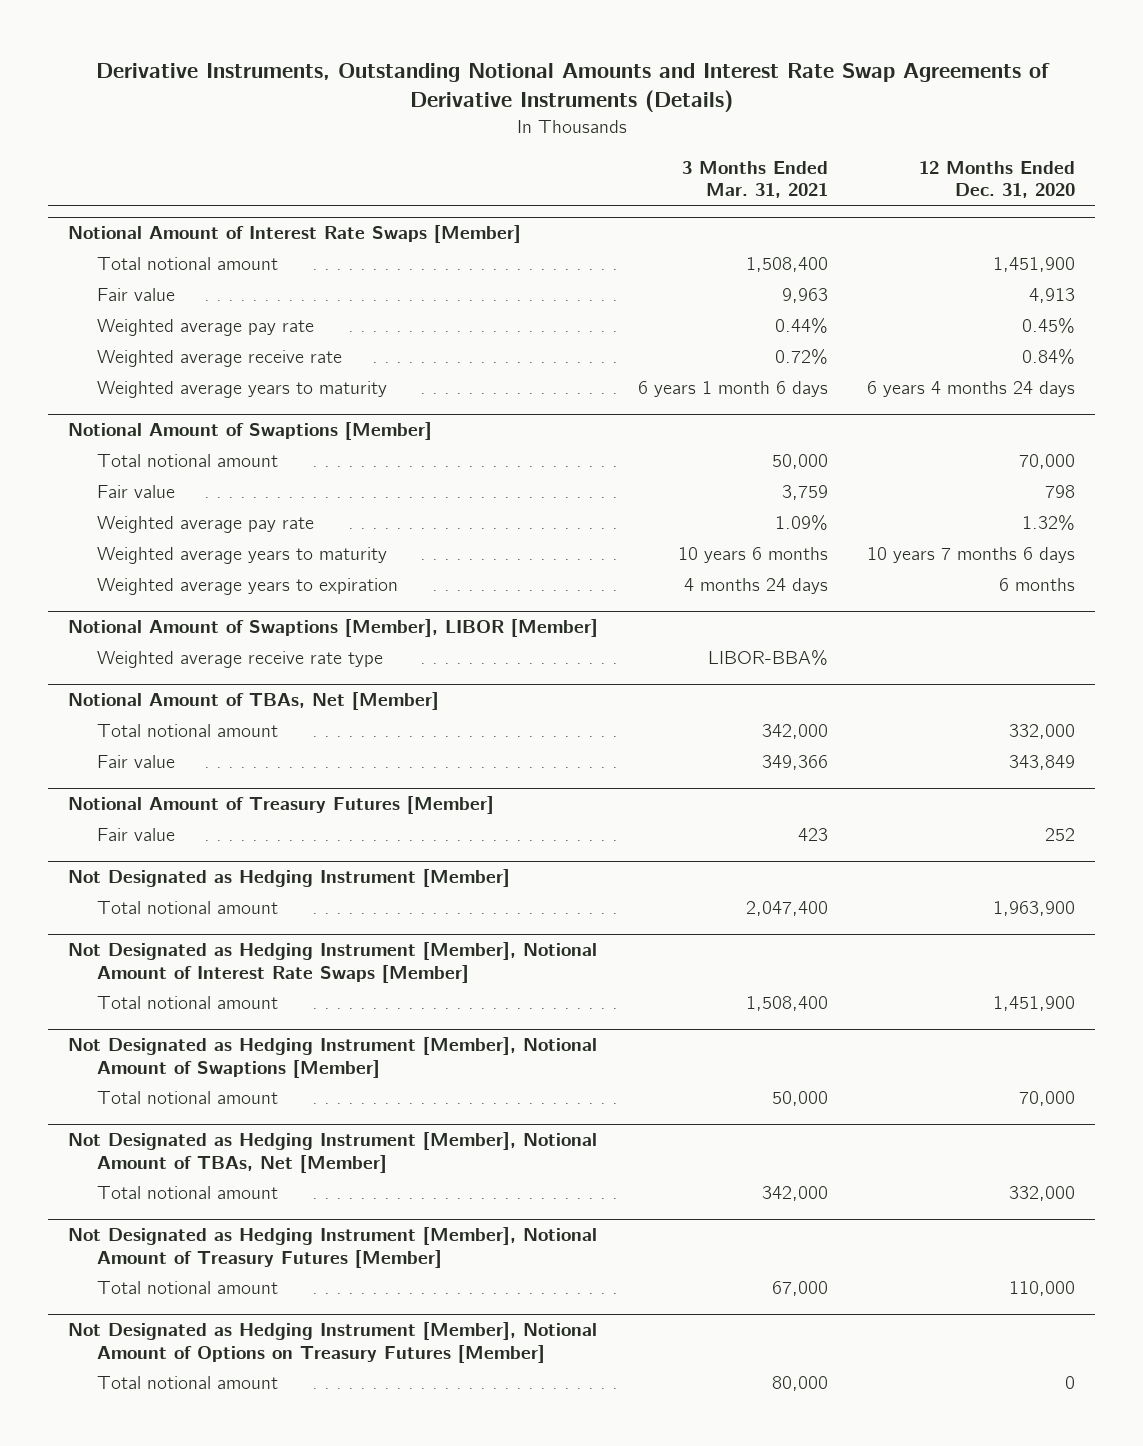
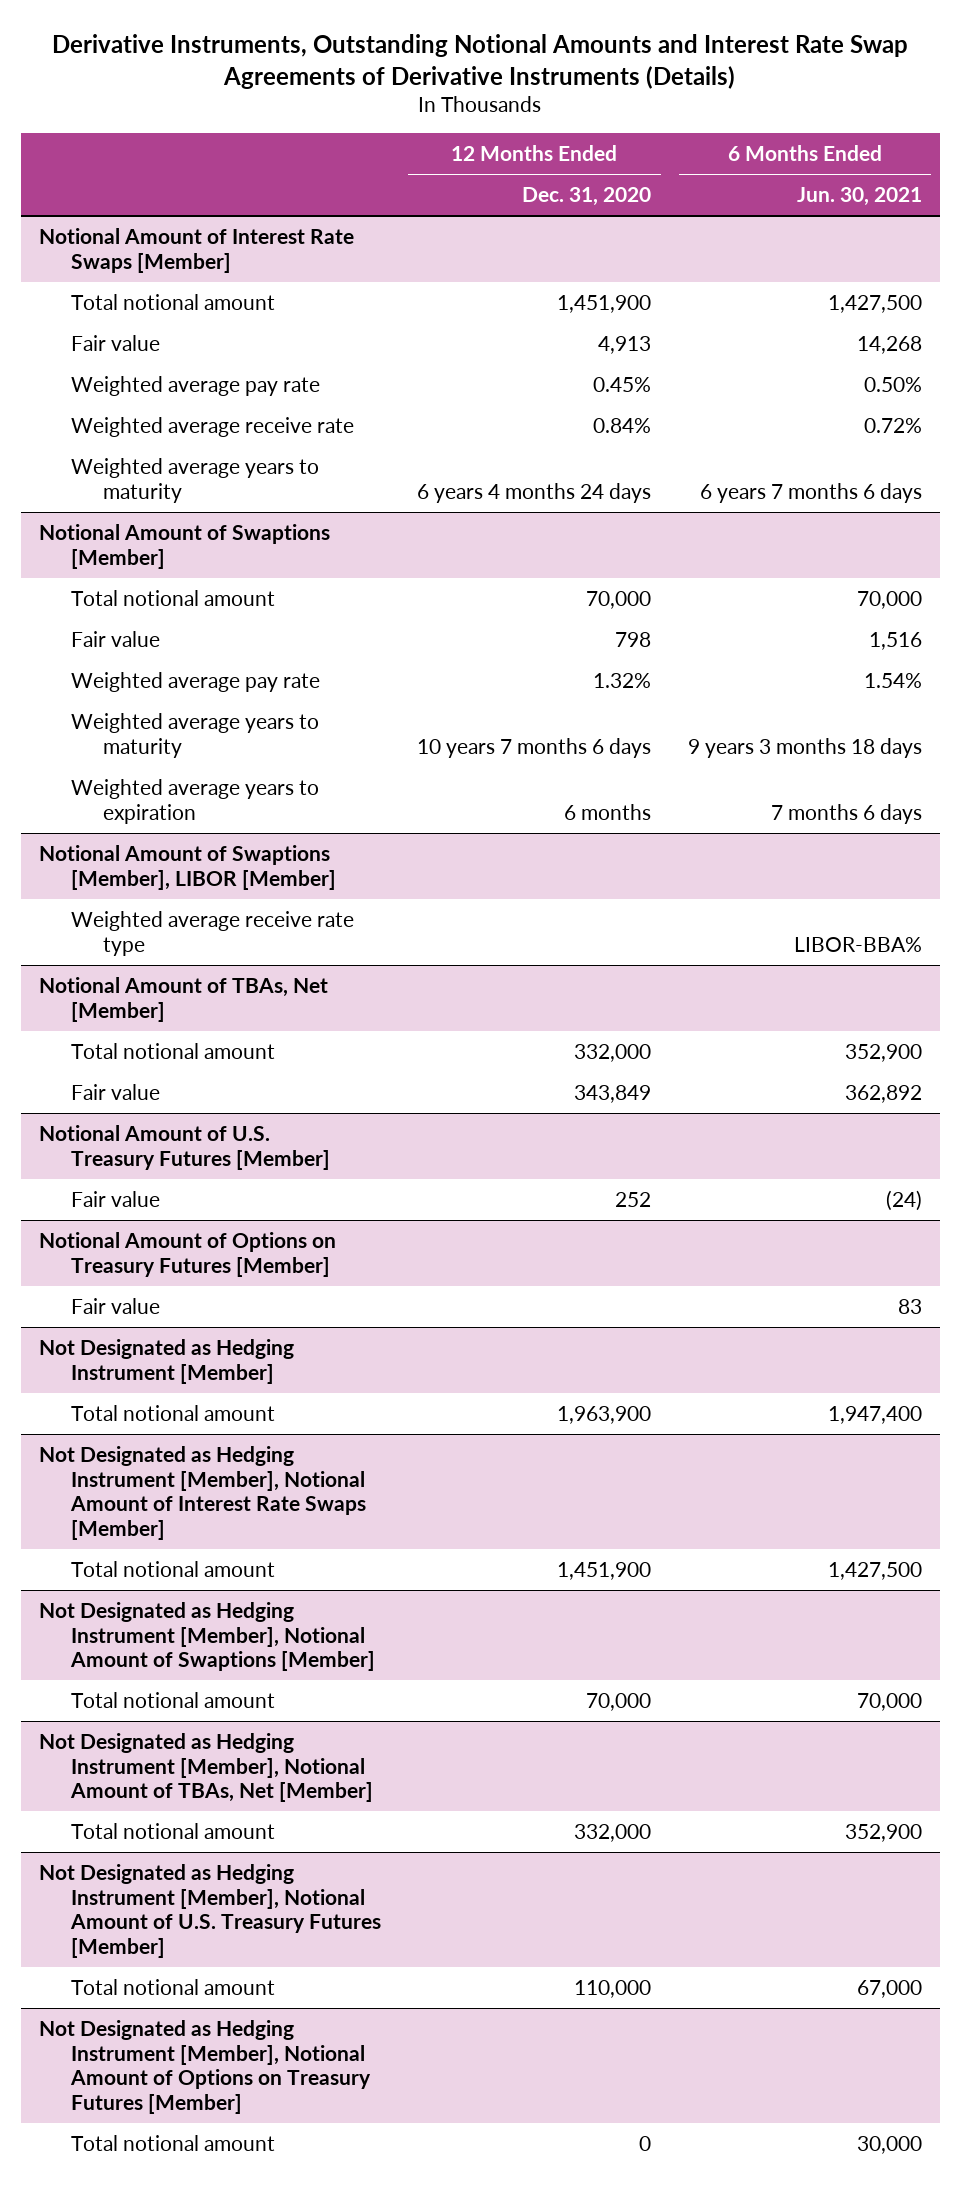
- | 3 Months Ended Mar. 31, 2021 | 12 Months Ended Dec. 31, 2020
+ | 12 Months Ended Dec. 31, 2020 | 6 Months Ended Jun. 30, 2021
- Notional Amount of Treasury Futures [Member]
+ Notional Amount of U.S. Treasury Futures [Member]
+ Notional Amount of Options on Treasury Futures [Member]
+ Fair value | | 83
- Not Designated as Hedging Instrument [Member], Notional Amount of Treasury Futures [Member]
+ Not Designated as Hedging Instrument [Member], Notional Amount of U.S. Treasury Futures [Member]

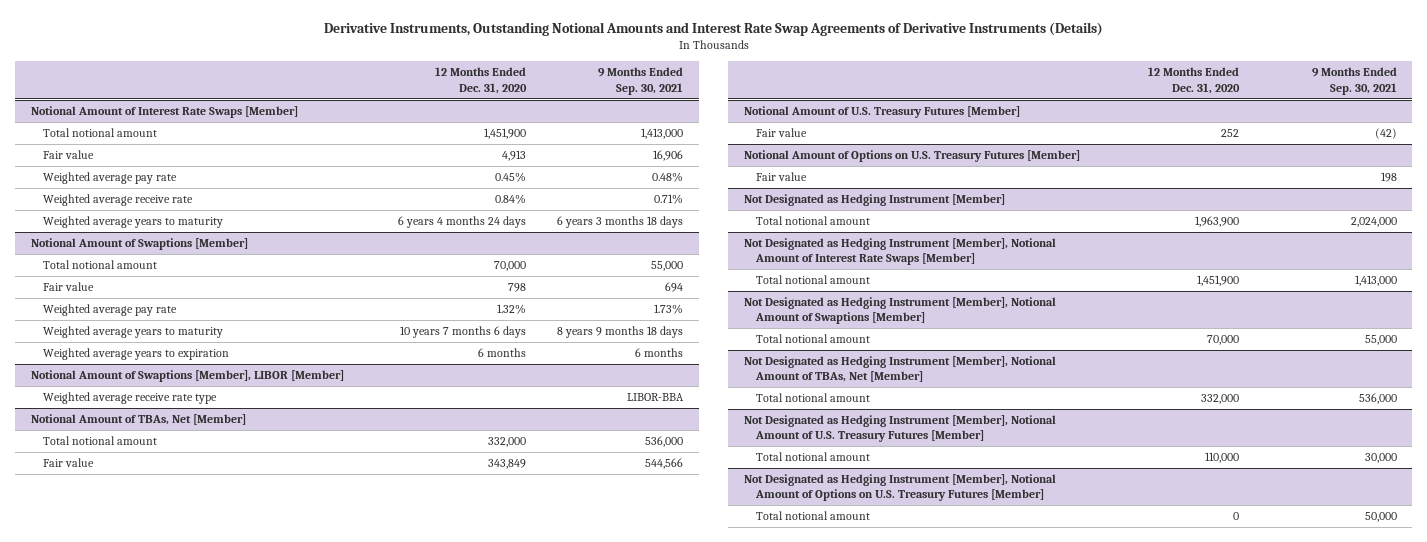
- | 12 Months Ended Dec. 31, 2020 | 6 Months Ended Jun. 30, 2021
+ | 12 Months Ended Dec. 31, 2020 | 9 Months Ended Sep. 30, 2021
- Notional Amount of Options on Treasury Futures [Member]
+ Notional Amount of Options on U.S. Treasury Futures [Member]
- Not Designated as Hedging Instrument [Member], Notional Amount of Options on Treasury Futures [Member]
+ Not Designated as Hedging Instrument [Member], Notional Amount of Options on U.S. Treasury Futures [Member]

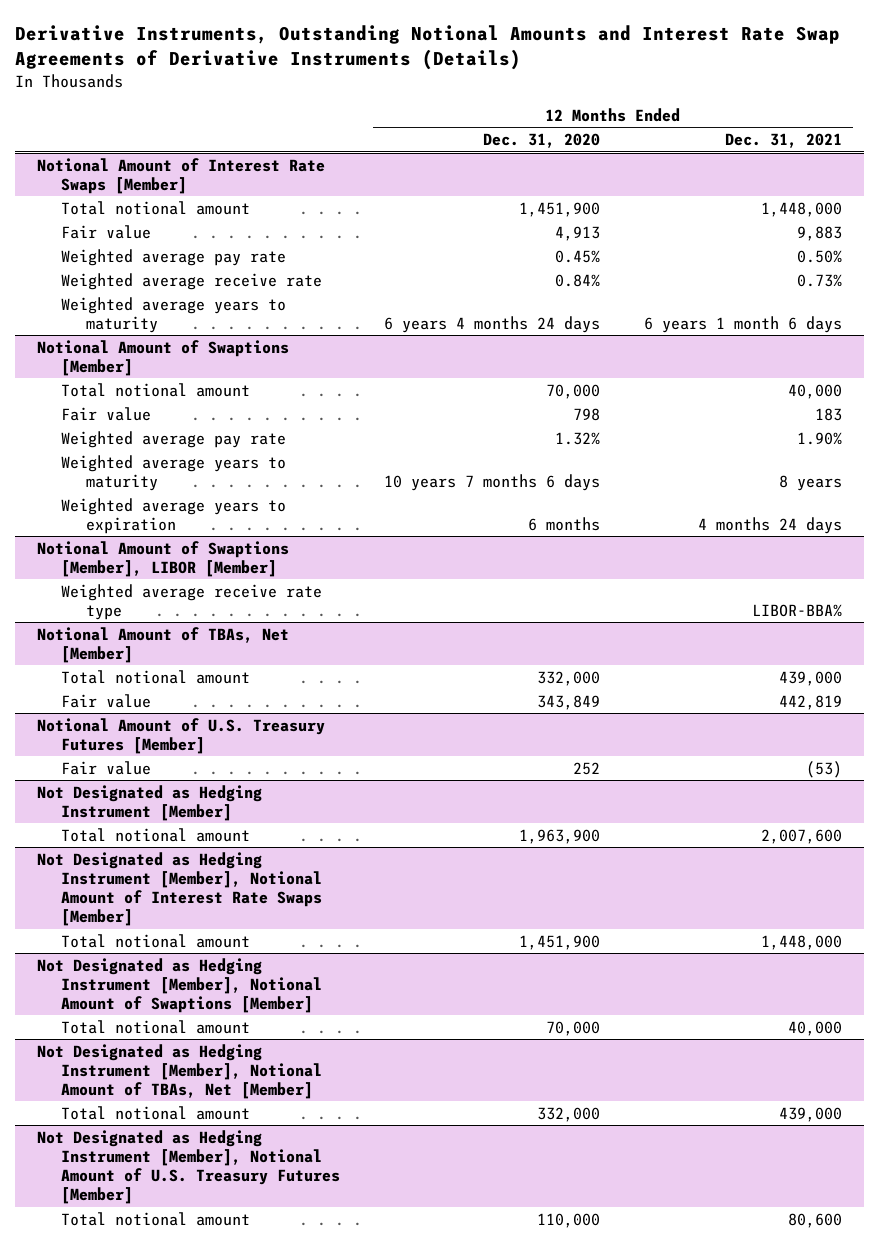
- | 12 Months Ended Dec. 31, 2020 | 9 Months Ended Sep. 30, 2021
+ | 12 Months Ended Dec. 31, 2020 | 12 Months Ended Dec. 31, 2021
- Notional Amount of Options on U.S. Treasury Futures [Member]
- Fair value | | 198
- Not Designated as Hedging Instrument [Member], Notional Amount of Options on U.S. Treasury Futures [Member]
- Total notional amount | 0 | 50,000

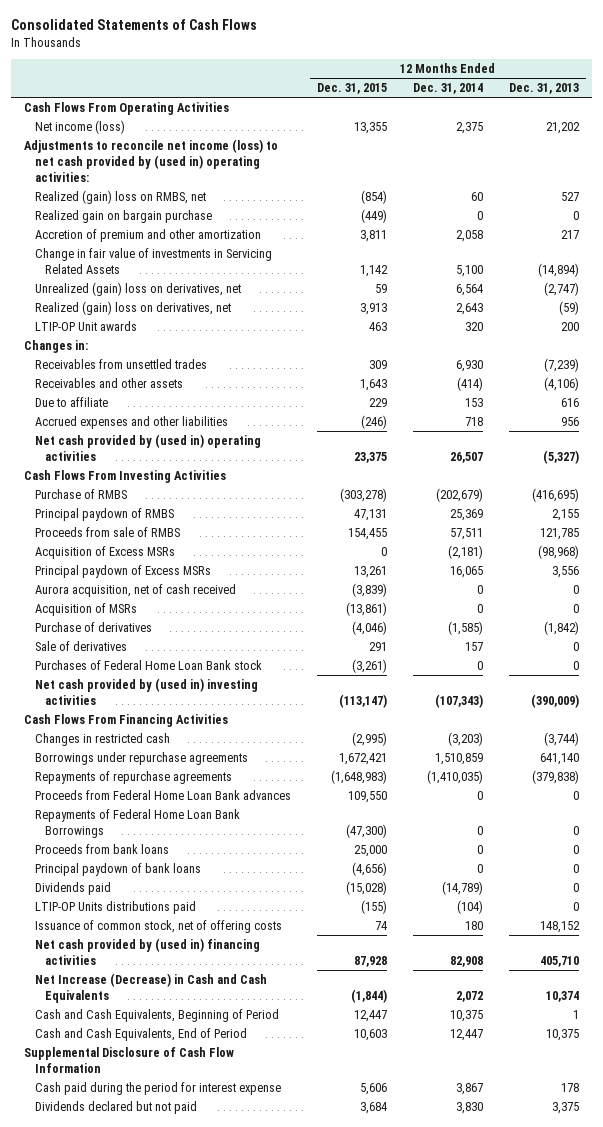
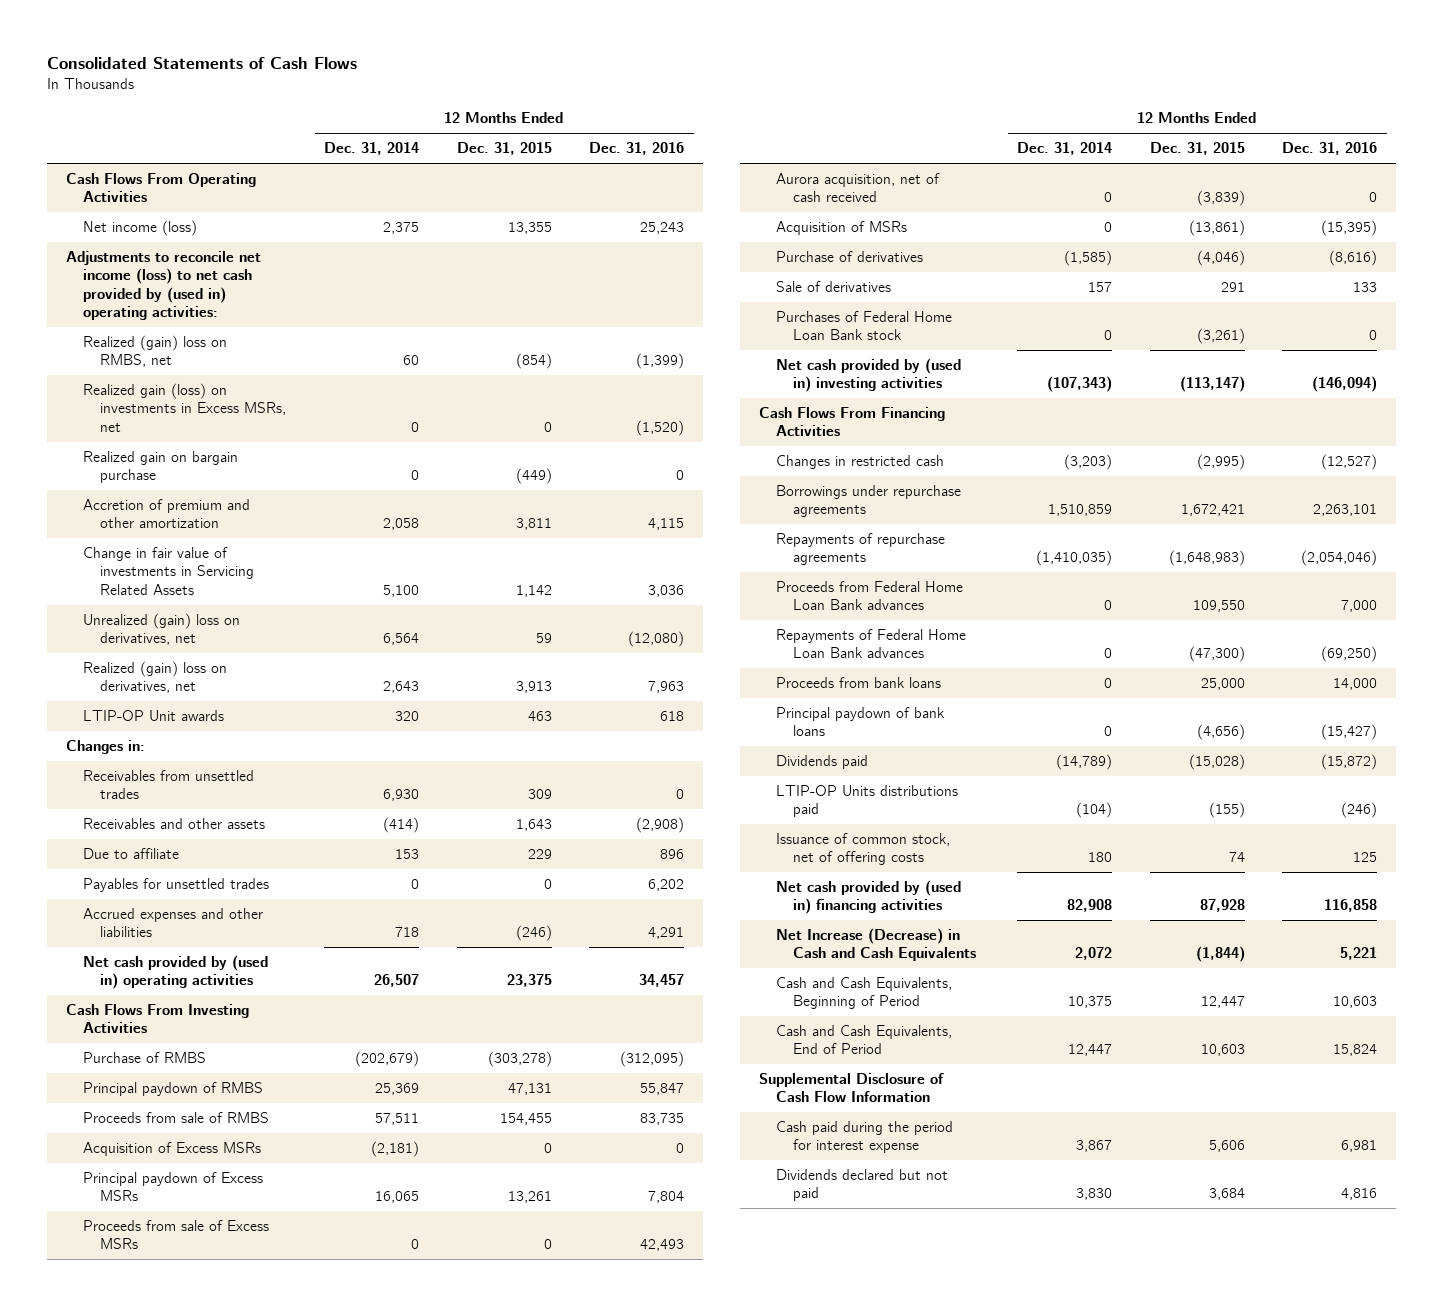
- | 12 Months Ended Dec. 31, 2015 | 12 Months Ended Dec. 31, 2014 | 12 Months Ended Dec. 31, 2013
+ | 12 Months Ended Dec. 31, 2014 | 12 Months Ended Dec. 31, 2015 | 12 Months Ended Dec. 31, 2016
+ Realized gain (loss) on investments in Excess MSRs, net | 0 | 0 | (1,520)
+ Payables for unsettled trades | 0 | 0 | 6,202
+ Proceeds from sale of Excess MSRs | 0 | 0 | 42,493
- Repayments of Federal Home Loan Bank Borrowings | (47,300) | 0 | 0
+ Repayments of Federal Home Loan Bank advances | 0 | (47,300) | (69,250)

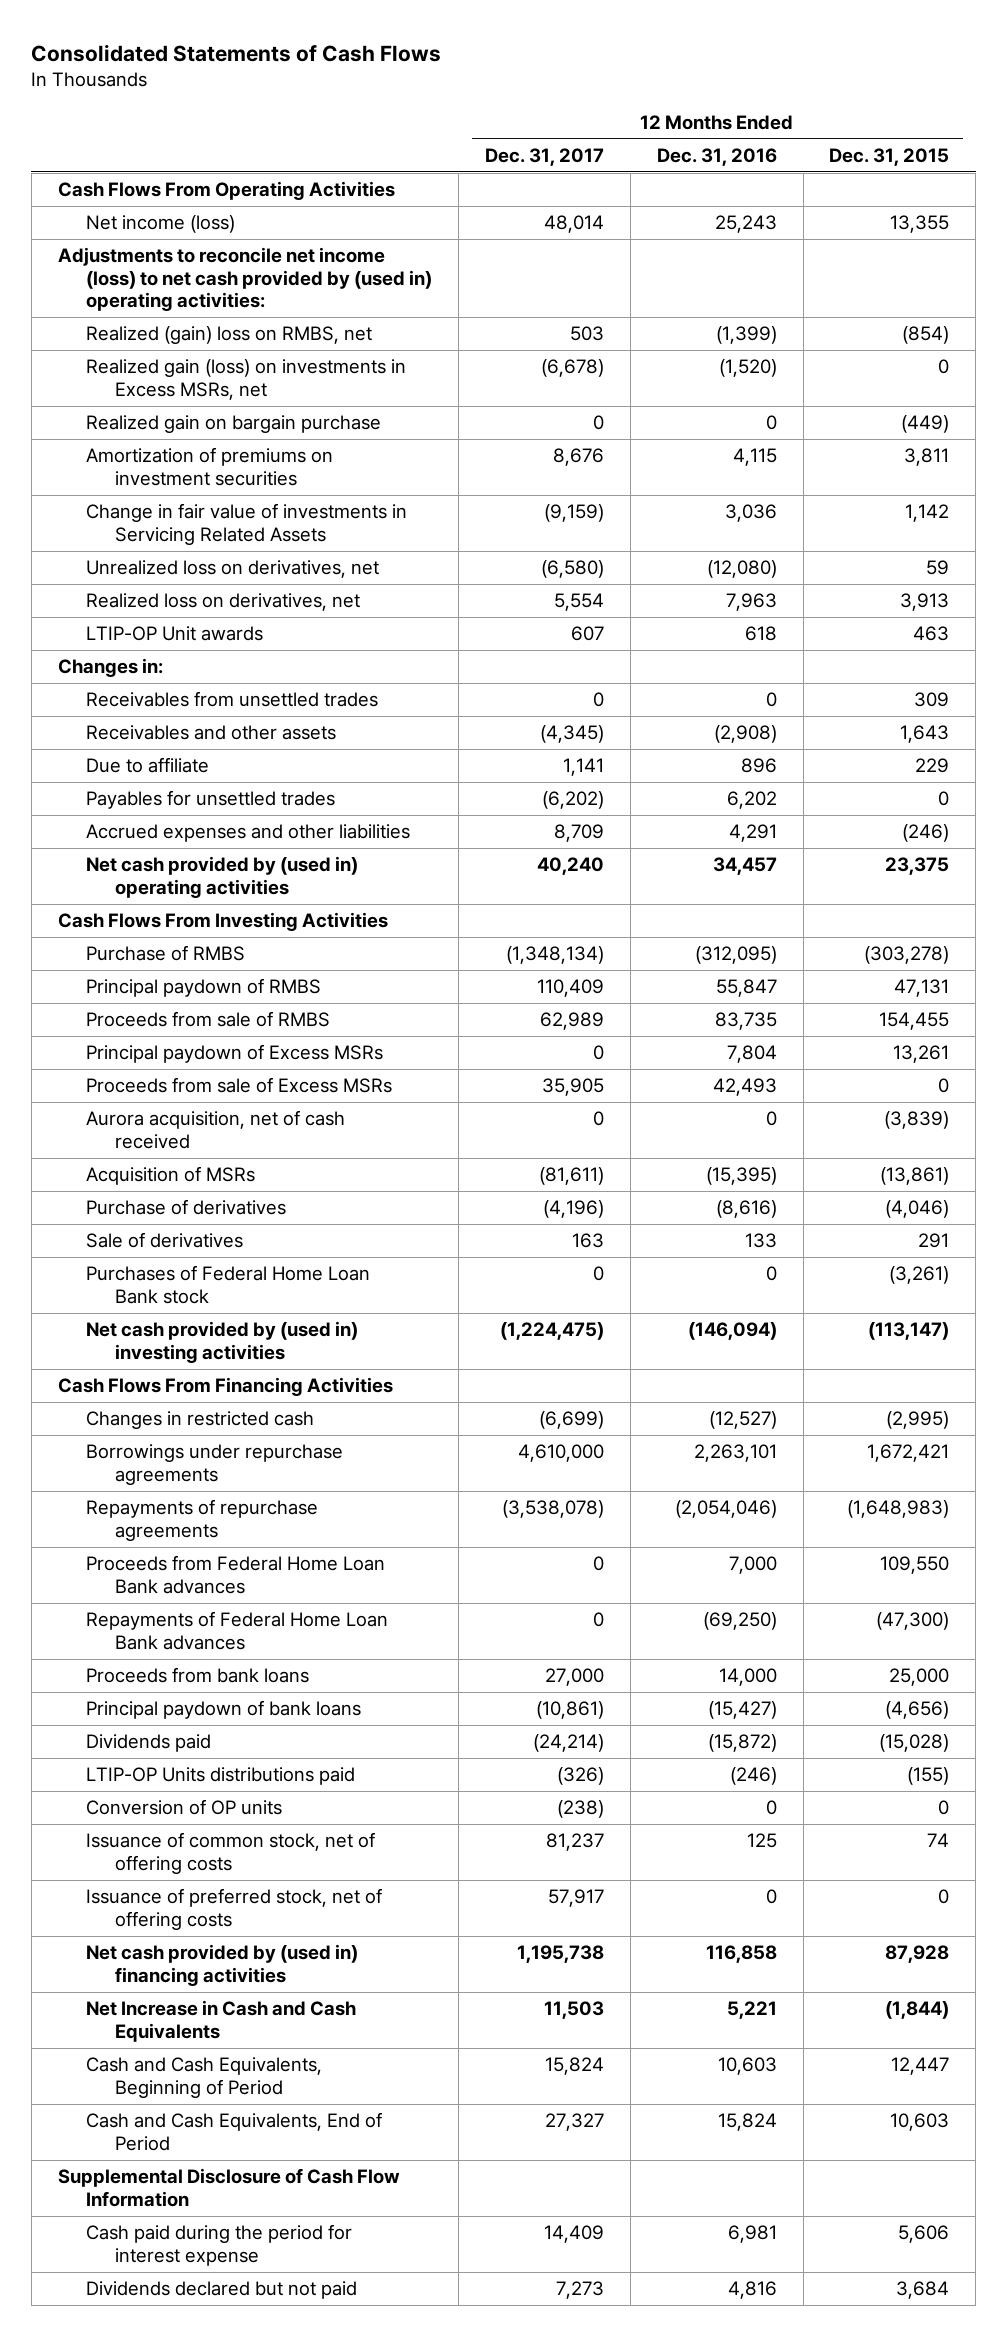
- | 12 Months Ended Dec. 31, 2014 | 12 Months Ended Dec. 31, 2015 | 12 Months Ended Dec. 31, 2016
+ | 12 Months Ended Dec. 31, 2017 | 12 Months Ended Dec. 31, 2016 | 12 Months Ended Dec. 31, 2015
- Accretion of premium and other amortization | 2,058 | 3,811 | 4,115
+ Amortization of premiums on investment securities | 8,676 | 4,115 | 3,811
- Unrealized (gain) loss on derivatives, net | 6,564 | 59 | (12,080)
- Realized (gain) loss on derivatives, net | 2,643 | 3,913 | 7,963
+ Unrealized loss on derivatives, net | (6,580) | (12,080) | 59
+ Realized loss on derivatives, net | 5,554 | 7,963 | 3,913
- Acquisition of Excess MSRs | (2,181) | 0 | 0
+ Conversion of OP units | (238) | 0 | 0
+ Issuance of preferred stock, net of offering costs | 57,917 | 0 | 0
- Net Increase (Decrease) in Cash and Cash Equivalents | 2,072 | (1,844) | 5,221
+ Net Increase in Cash and Cash Equivalents | 11,503 | 5,221 | (1,844)

